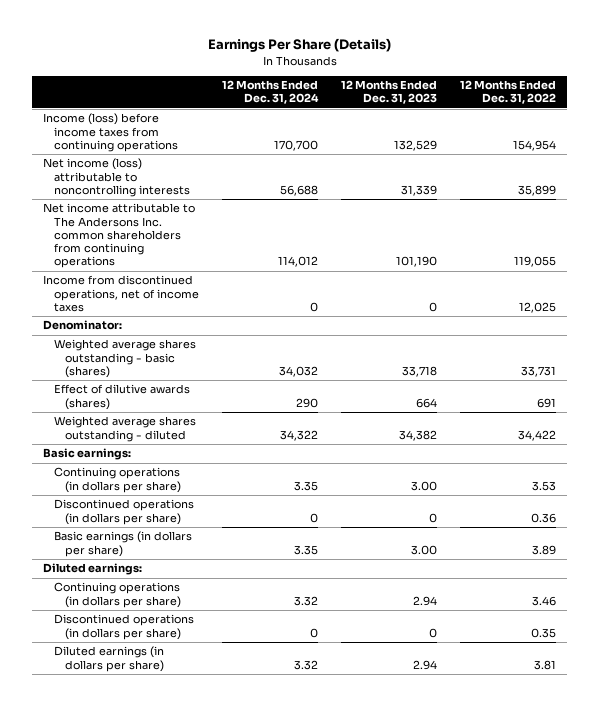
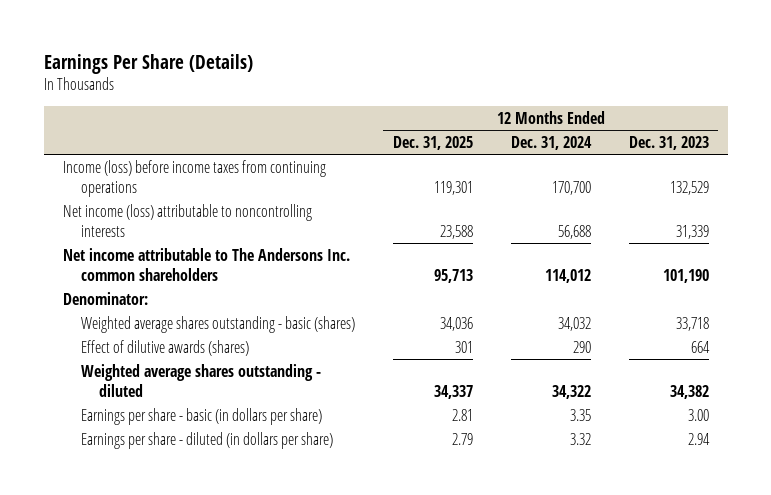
- | 12 Months Ended Dec. 31, 2024 | 12 Months Ended Dec. 31, 2023 | 12 Months Ended Dec. 31, 2022
+ | 12 Months Ended Dec. 31, 2025 | 12 Months Ended Dec. 31, 2024 | 12 Months Ended Dec. 31, 2023
- Net income attributable to The Andersons Inc. common shareholders from continuing operations | 114,012 | 101,190 | 119,055
- Income from discontinued operations, net of income taxes | 0 | 0 | 12,025
+ Net income attributable to The Andersons Inc. common shareholders | 95,713 | 114,012 | 101,190
- Basic earnings:
- Continuing operations (in dollars per share) | 3.35 | 3.00 | 3.53
- Discontinued operations (in dollars per share) | 0 | 0 | 0.36
- Basic earnings (in dollars per share) | 3.35 | 3.00 | 3.89
- Diluted earnings:
- Continuing operations (in dollars per share) | 3.32 | 2.94 | 3.46
- Discontinued operations (in dollars per share) | 0 | 0 | 0.35
- Diluted earnings (in dollars per share) | 3.32 | 2.94 | 3.81
+ Earnings per share - basic (in dollars per share) | 2.81 | 3.35 | 3.00
+ Earnings per share - diluted (in dollars per share) | 2.79 | 3.32 | 2.94

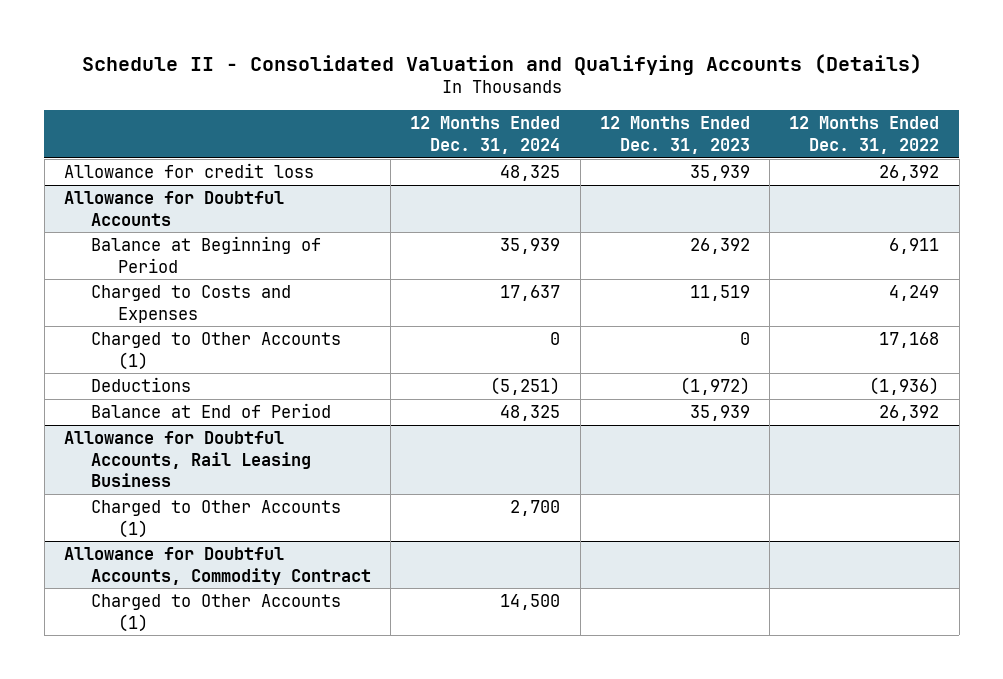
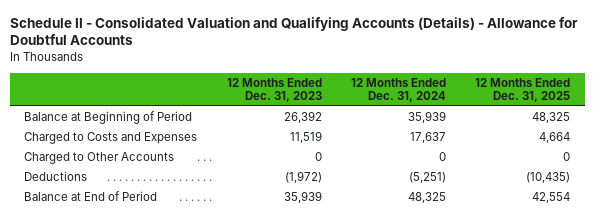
- Schedule II - Consolidated Valuation and Qualifying Accounts (Details)
+ Schedule II - Consolidated Valuation and Qualifying Accounts (Details) - Allowance for Doubtful Accounts
- | 12 Months Ended Dec. 31, 2024 | 12 Months Ended Dec. 31, 2023 | 12 Months Ended Dec. 31, 2022
+ | 12 Months Ended Dec. 31, 2023 | 12 Months Ended Dec. 31, 2024 | 12 Months Ended Dec. 31, 2025
- Allowance for credit loss | 48,325 | 35,939 | 26,392
- Allowance for Doubtful Accounts
- Charged to Other Accounts (1) | 0 | 0 | 17,168
+ Charged to Other Accounts | 0 | 0 | 0
- Allowance for Doubtful Accounts, Rail Leasing Business
- Charged to Other Accounts (1) | 2,700 | |
- Allowance for Doubtful Accounts, Commodity Contract
- Charged to Other Accounts (1) | 14,500 | |

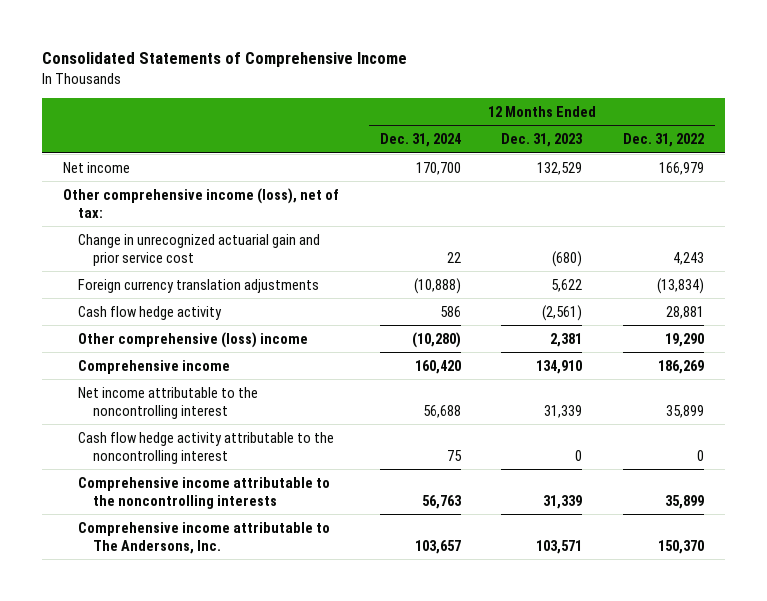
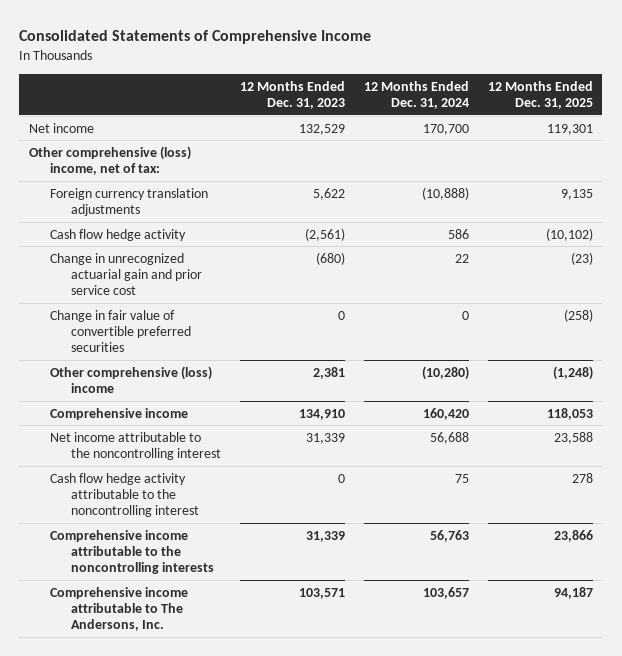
- | 12 Months Ended Dec. 31, 2024 | 12 Months Ended Dec. 31, 2023 | 12 Months Ended Dec. 31, 2022
+ | 12 Months Ended Dec. 31, 2023 | 12 Months Ended Dec. 31, 2024 | 12 Months Ended Dec. 31, 2025
- Other comprehensive income (loss), net of tax:
+ Other comprehensive (loss) income, net of tax:
moved down: Change in unrecognized actuarial gain and prior service cost | (680) | 22 | (23)
+ Change in fair value of convertible preferred securities | 0 | 0 | (258)

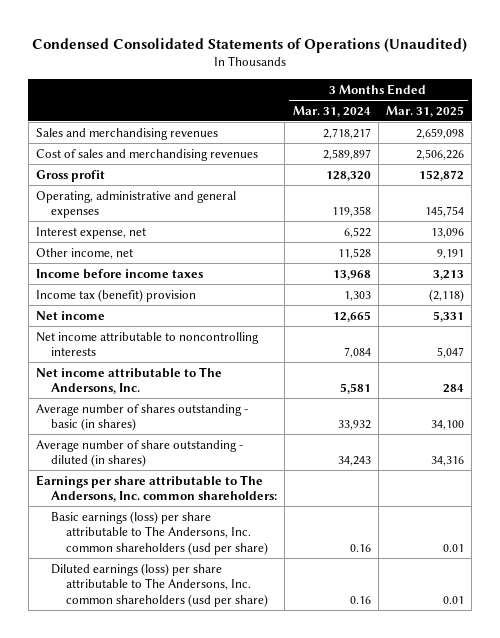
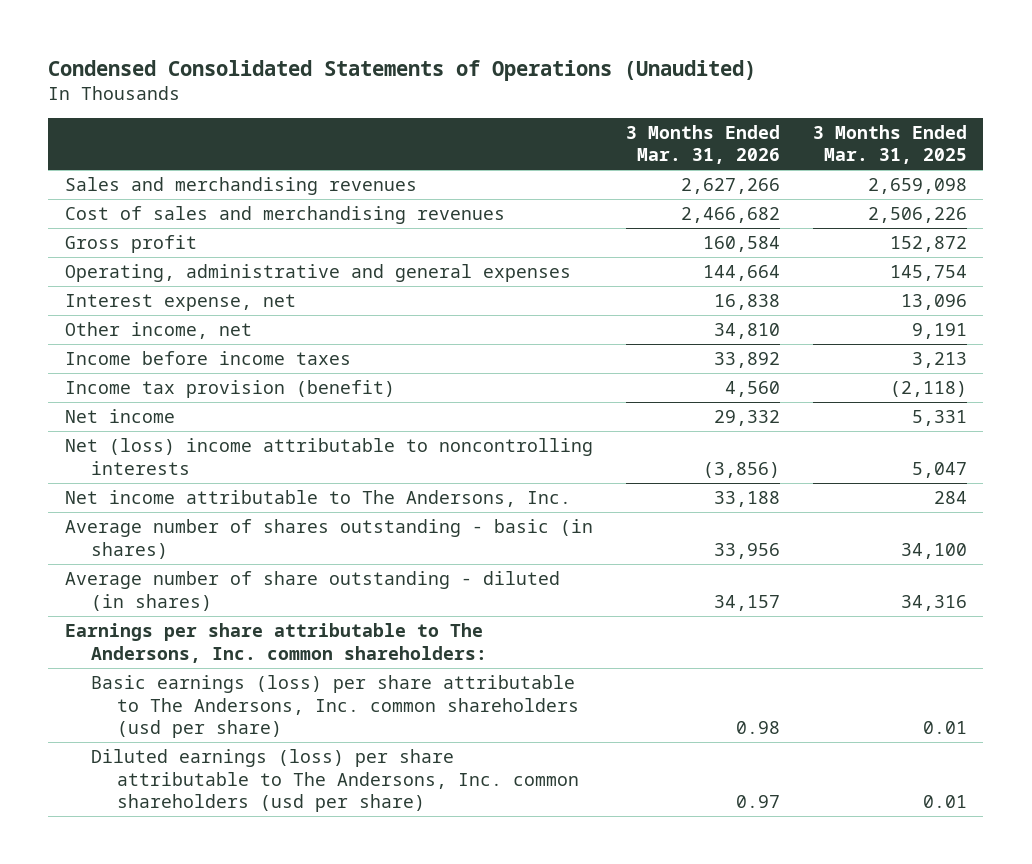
- | 3 Months Ended Mar. 31, 2024 | 3 Months Ended Mar. 31, 2025
+ | 3 Months Ended Mar. 31, 2026 | 3 Months Ended Mar. 31, 2025
- Income tax (benefit) provision | 1,303 | (2,118)
+ Income tax provision (benefit) | 4,560 | (2,118)
- Net income attributable to noncontrolling interests | 7,084 | 5,047
+ Net (loss) income attributable to noncontrolling interests | (3,856) | 5,047

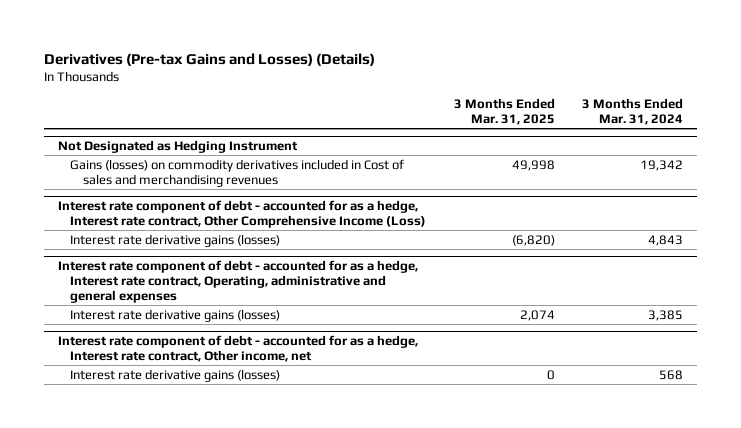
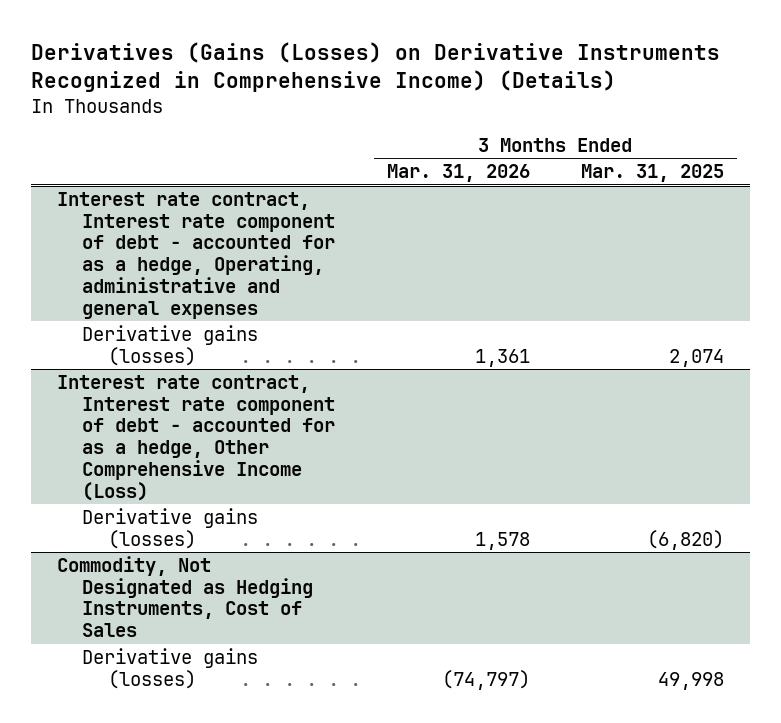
- Derivatives (Pre-tax Gains and Losses) (Details)
+ Derivatives (Gains (Losses) on Derivative Instruments Recognized in Comprehensive Income) (Details)
- | 3 Months Ended Mar. 31, 2025 | 3 Months Ended Mar. 31, 2024
+ | 3 Months Ended Mar. 31, 2026 | 3 Months Ended Mar. 31, 2025
- Not Designated as Hedging Instrument
- Gains (losses) on commodity derivatives included in Cost of sales and merchandising revenues | 49,998 | 19,342
- Interest rate component of debt - accounted for as a hedge, Interest rate contract, Other Comprehensive Income (Loss)
- Interest rate derivative gains (losses) | (6,820) | 4,843
- Interest rate component of debt - accounted for as a hedge, Interest rate contract, Operating, administrative and general expenses
- Interest rate derivative gains (losses) | 2,074 | 3,385
- Interest rate component of debt - accounted for as a hedge, Interest rate contract, Other income, net
- Interest rate derivative gains (losses) | 0 | 568
+ Interest rate contract, Interest rate component of debt - accounted for as a hedge, Operating, administrative and general expenses
+ Derivative gains (losses) | 1,361 | 2,074
+ Interest rate contract, Interest rate component of debt - accounted for as a hedge, Other Comprehensive Income (Loss)
+ Derivative gains (losses) | 1,578 | (6,820)
+ Commodity, Not Designated as Hedging Instruments, Cost of Sales
+ Derivative gains (losses) | (74,797) | 49,998

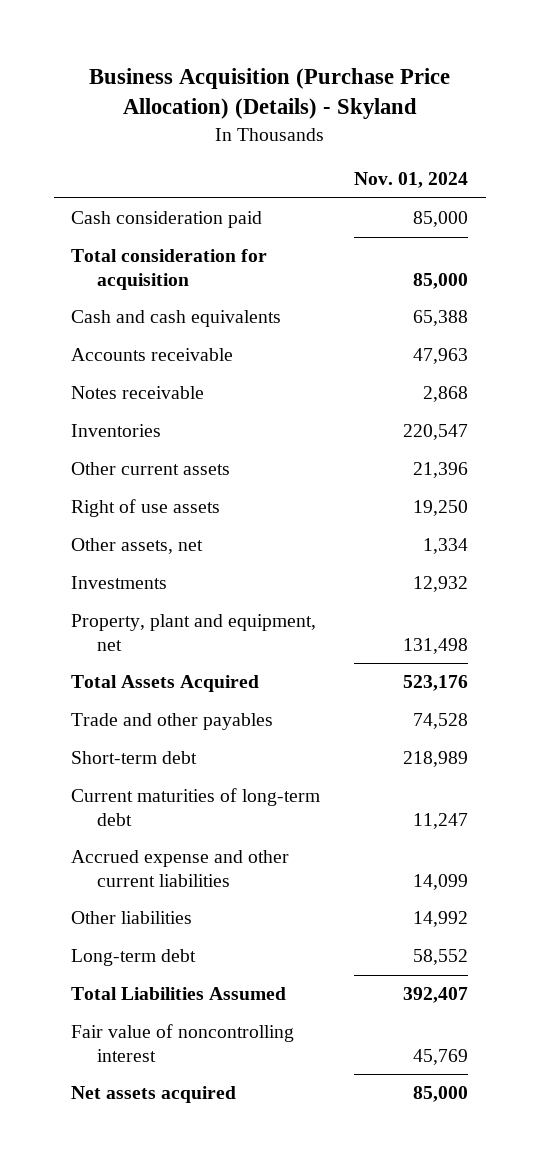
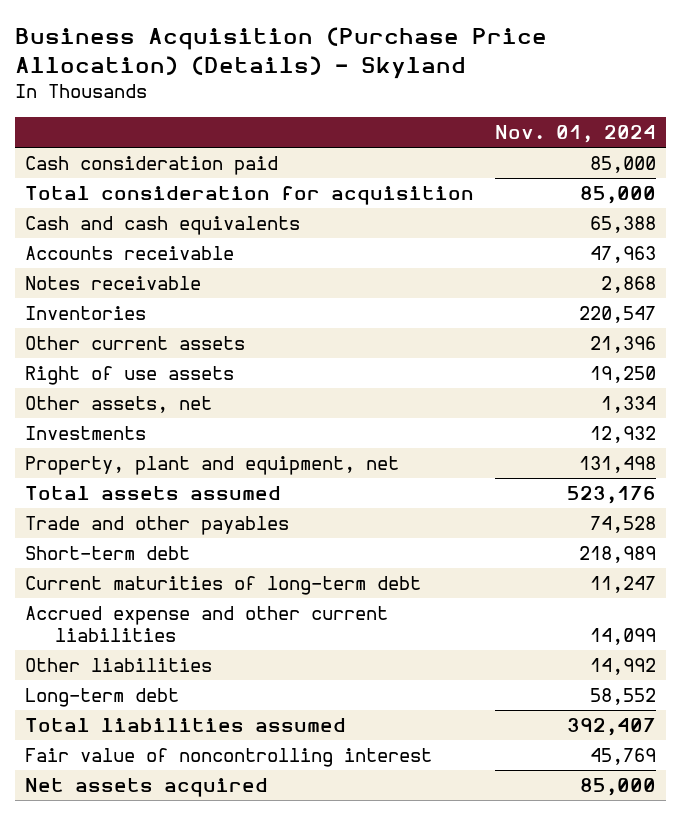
- Total Assets Acquired | 523,176
+ Total assets assumed | 523,176
- Total Liabilities Assumed | 392,407
+ Total liabilities assumed | 392,407

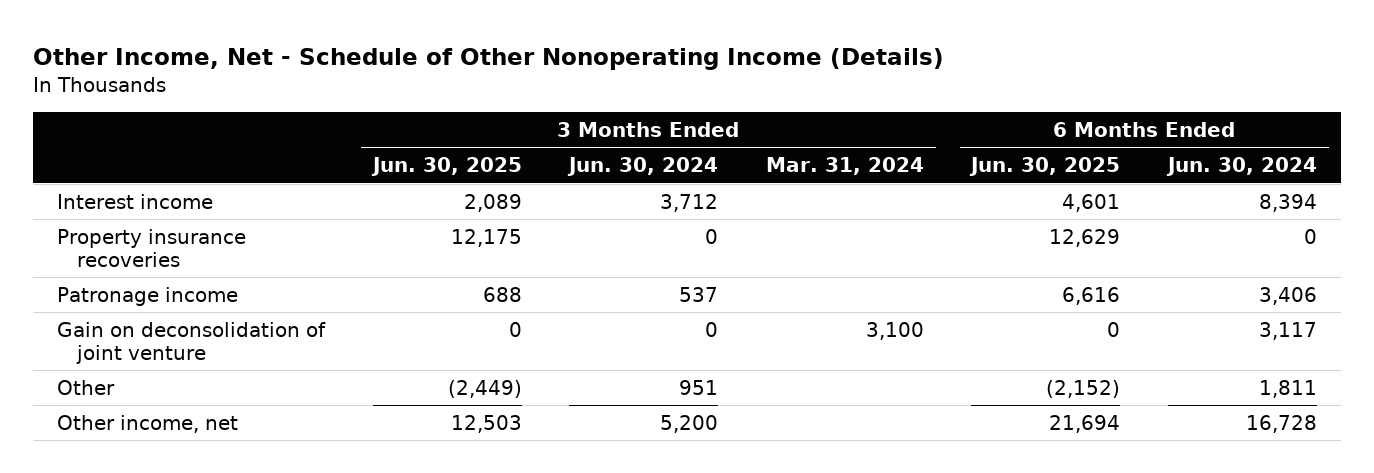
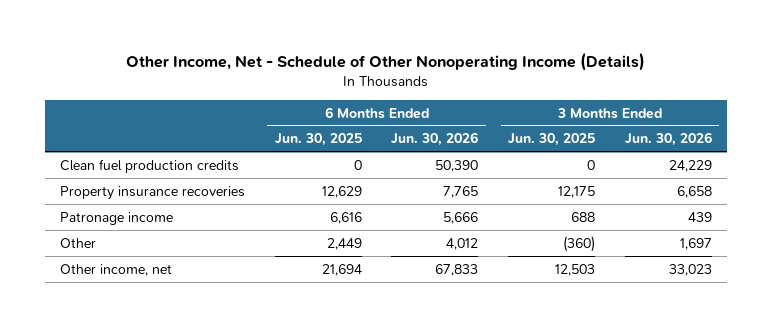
- | 3 Months Ended Jun. 30, 2025 | 3 Months Ended Jun. 30, 2024 | 3 Months Ended Mar. 31, 2024 | 6 Months Ended Jun. 30, 2025 | 6 Months Ended Jun. 30, 2024
+ | 6 Months Ended Jun. 30, 2025 | 6 Months Ended Jun. 30, 2026 | 3 Months Ended Jun. 30, 2025 | 3 Months Ended Jun. 30, 2026
- Interest income | 2,089 | 3,712 | | 4,601 | 8,394
+ Clean fuel production credits | 0 | 50,390 | 0 | 24,229
- Gain on deconsolidation of joint venture | 0 | 0 | 3,100 | 0 | 3,117
- Other | (2,449) | 951 | | (2,152) | 1,811
+ Other | 2,449 | 4,012 | (360) | 1,697

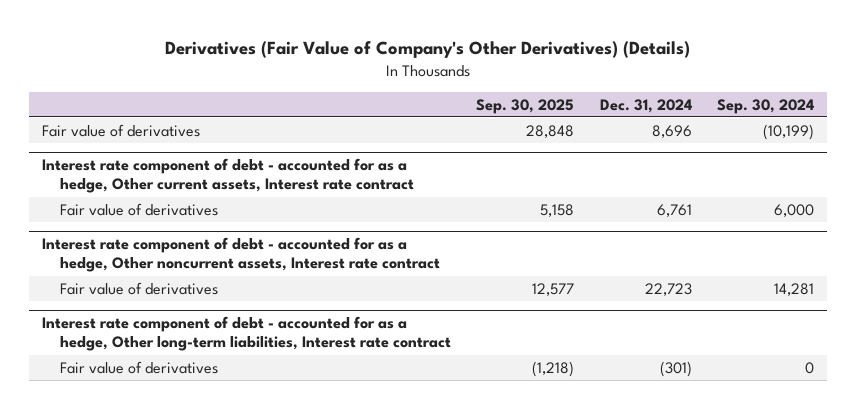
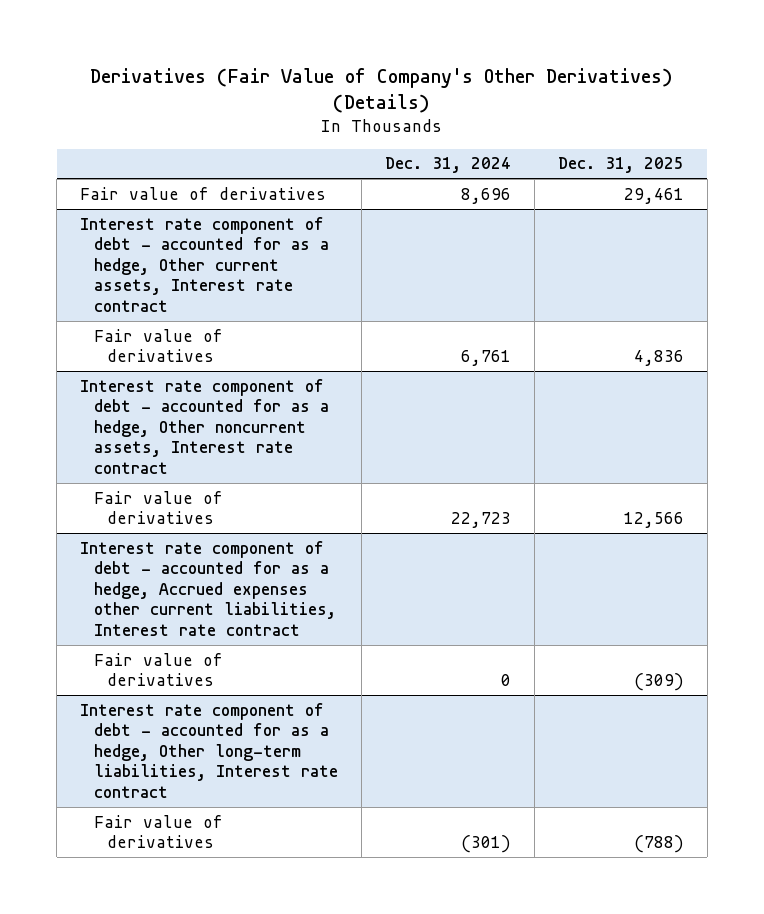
- | Sep. 30, 2025 | Dec. 31, 2024 | Sep. 30, 2024
+ | Dec. 31, 2024 | Dec. 31, 2025
+ Interest rate component of debt - accounted for as a hedge, Accrued expenses other current liabilities, Interest rate contract
+ Fair value of derivatives | 0 | (309)

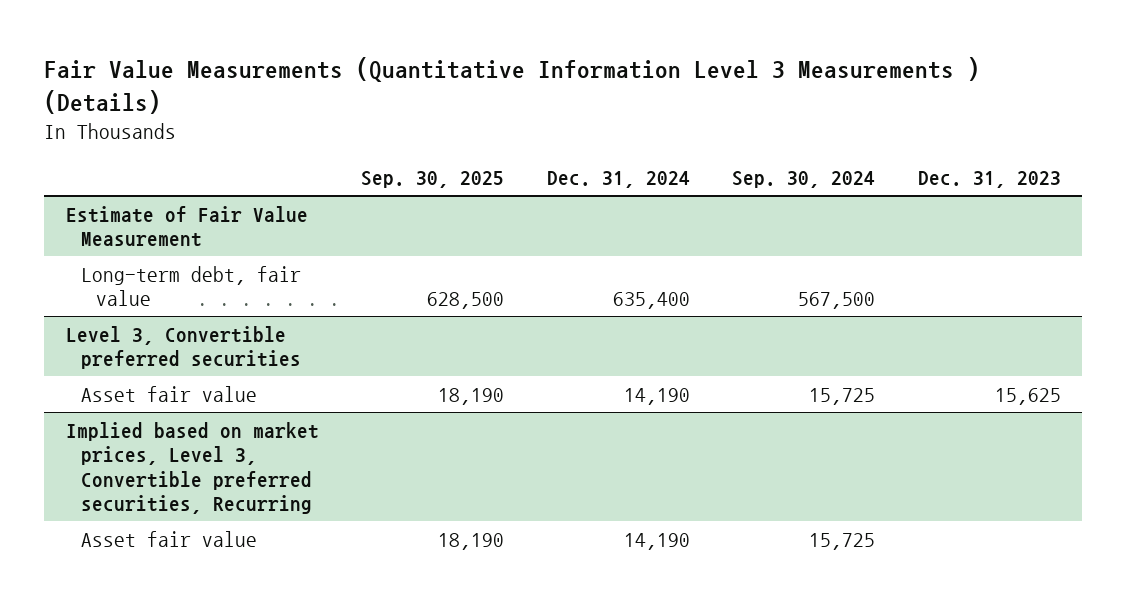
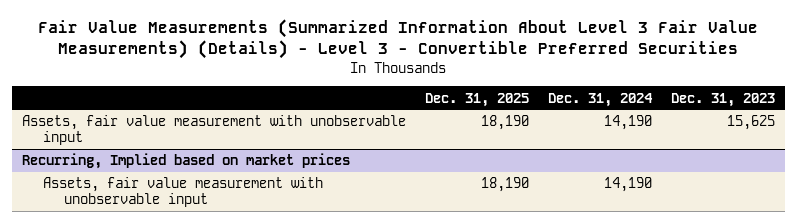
- Fair Value Measurements (Quantitative Information Level 3 Measurements ) (Details)
+ Fair Value Measurements (Summarized Information About Level 3 Fair Value Measurements) (Details) - Level 3 - Convertible Preferred Securities
- | Sep. 30, 2025 | Dec. 31, 2024 | Sep. 30, 2024 | Dec. 31, 2023
+ | Dec. 31, 2025 | Dec. 31, 2024 | Dec. 31, 2023
- Estimate of Fair Value Measurement
- Long-term debt, fair value | 628,500 | 635,400 | 567,500 |
- Level 3, Convertible preferred securities
- Asset fair value | 18,190 | 14,190 | 15,725 | 15,625
- Implied based on market prices, Level 3, Convertible preferred securities, Recurring
- Asset fair value | 18,190 | 14,190 | 15,725 |
+ Assets, fair value measurement with unobservable input | 18,190 | 14,190 | 15,625
+ Recurring, Implied based on market prices
+ Assets, fair value measurement with unobservable input | 18,190 | 14,190 |

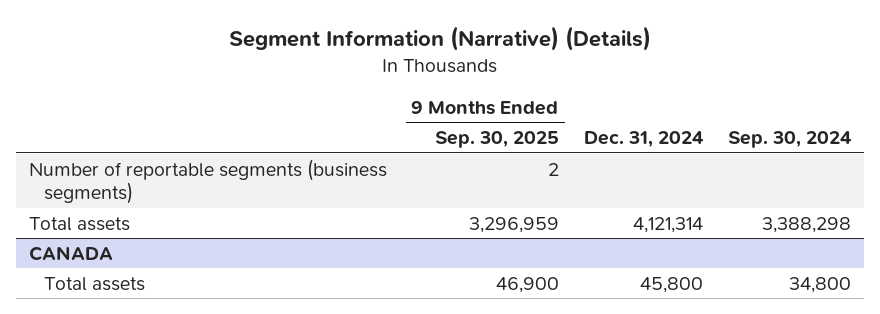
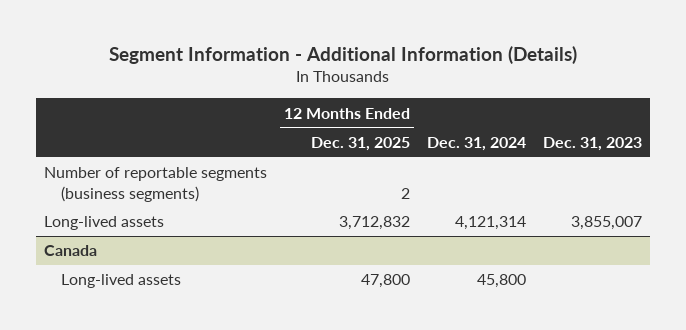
- Segment Information (Narrative) (Details)
+ Segment Information - Additional Information (Details)
- | 9 Months Ended Sep. 30, 2025 | Dec. 31, 2024 | Sep. 30, 2024
+ | 12 Months Ended Dec. 31, 2025 | Dec. 31, 2024 | Dec. 31, 2023
- Total assets | 3,296,959 | 4,121,314 | 3,388,298
- CANADA
- Total assets | 46,900 | 45,800 | 34,800
+ Long-lived assets | 3,712,832 | 4,121,314 | 3,855,007
+ Canada
+ Long-lived assets | 47,800 | 45,800 |

